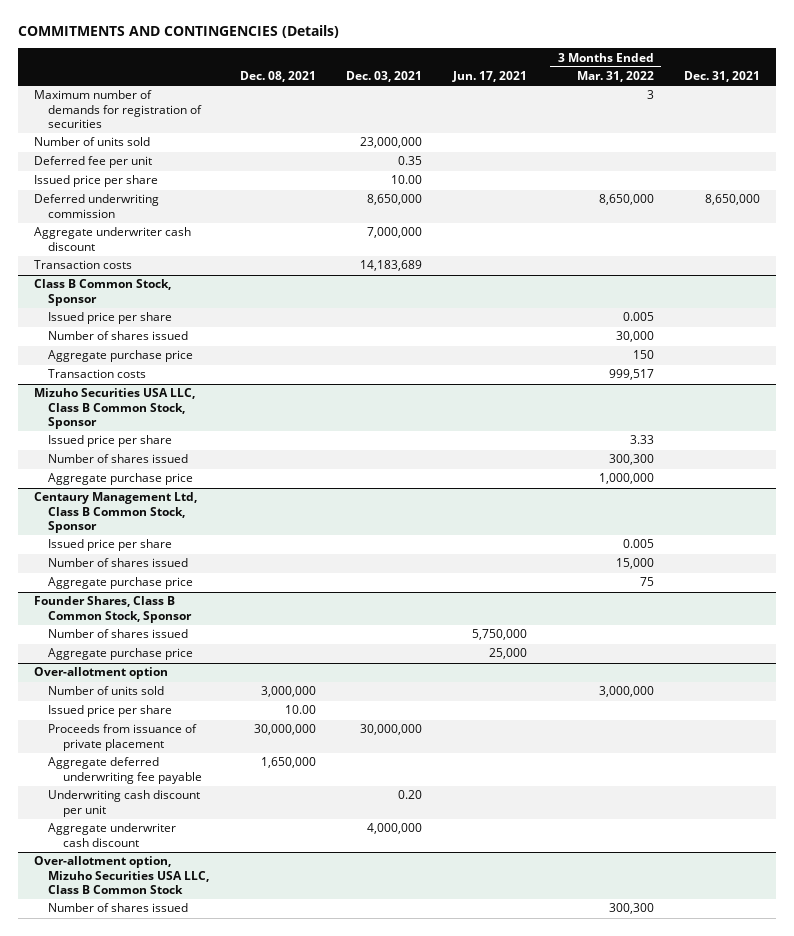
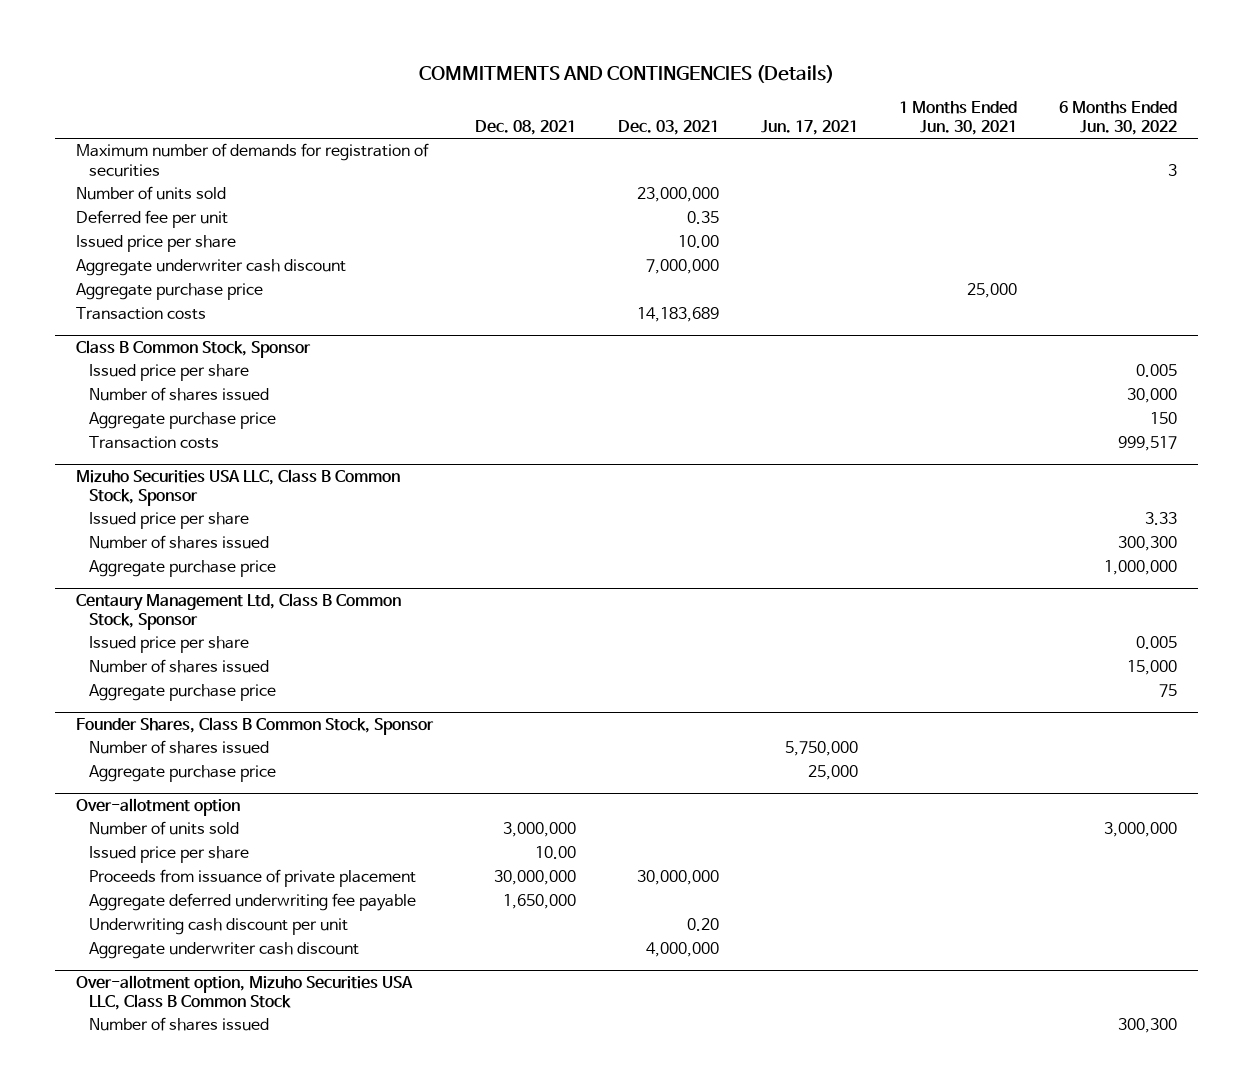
- | Dec. 08, 2021 | Dec. 03, 2021 | Jun. 17, 2021 | 3 Months Ended Mar. 31, 2022 | Dec. 31, 2021
+ | Dec. 08, 2021 | Dec. 03, 2021 | Jun. 17, 2021 | 1 Months Ended Jun. 30, 2021 | 6 Months Ended Jun. 30, 2022
- Deferred underwriting commission | | 8,650,000 | | 8,650,000 | 8,650,000
+ Aggregate purchase price | | | | 25,000 |

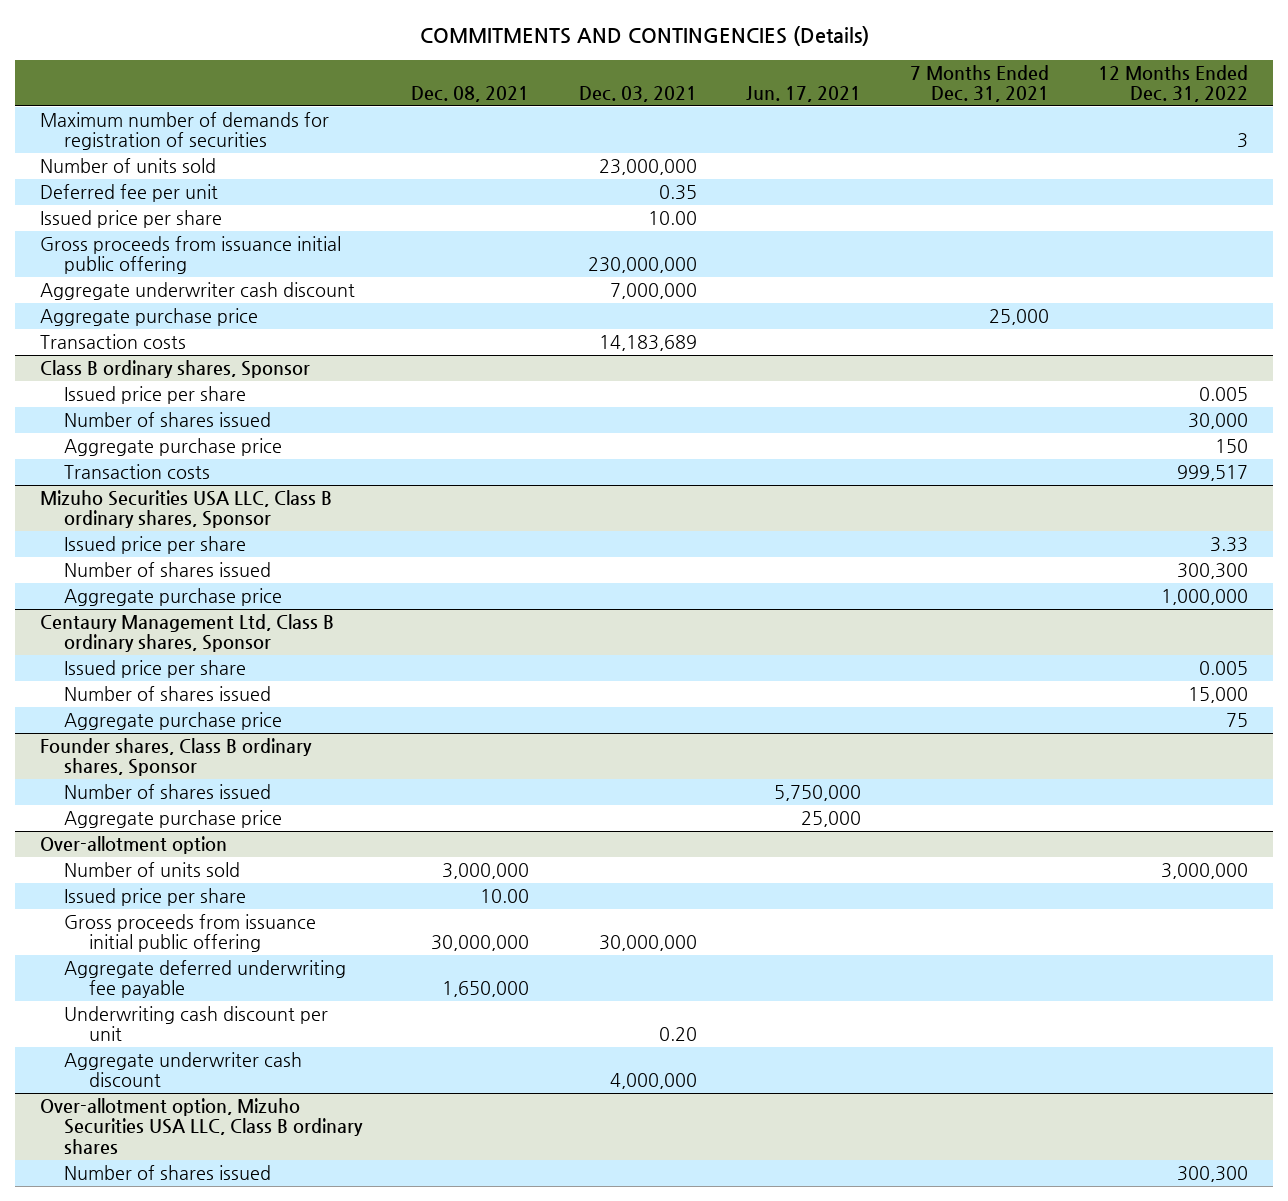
- | Dec. 08, 2021 | Dec. 03, 2021 | Jun. 17, 2021 | 1 Months Ended Jun. 30, 2021 | 6 Months Ended Jun. 30, 2022
+ | Dec. 08, 2021 | Dec. 03, 2021 | Jun. 17, 2021 | 7 Months Ended Dec. 31, 2021 | 12 Months Ended Dec. 31, 2022
+ Gross proceeds from issuance initial public offering | | 230,000,000 | | |
- Class B Common Stock, Sponsor
- Issued price per share | | | | | 0.005
- Number of shares issued | | | | | 30,000
- Aggregate purchase price | | | | | 150
- Transaction costs | | | | | 999,517
- Mizuho Securities USA LLC, Class B Common Stock, Sponsor
+ Class B ordinary shares, Sponsor
+ Issued price per share | | | | | 0.005
+ Number of shares issued | | | | | 30,000
+ Aggregate purchase price | | | | | 150
+ Transaction costs | | | | | 999,517
+ Mizuho Securities USA LLC, Class B ordinary shares, Sponsor
- Centaury Management Ltd, Class B Common Stock, Sponsor
+ Centaury Management Ltd, Class B ordinary shares, Sponsor
- Founder Shares, Class B Common Stock, Sponsor
+ Founder shares, Class B ordinary shares, Sponsor
@ Over-allotment option
- Proceeds from issuance of private placement | 30,000,000 | 30,000,000 | | |
+ Gross proceeds from issuance initial public offering | 30,000,000 | 30,000,000 | | |
- Over-allotment option, Mizuho Securities USA LLC, Class B Common Stock
+ Over-allotment option, Mizuho Securities USA LLC, Class B ordinary shares

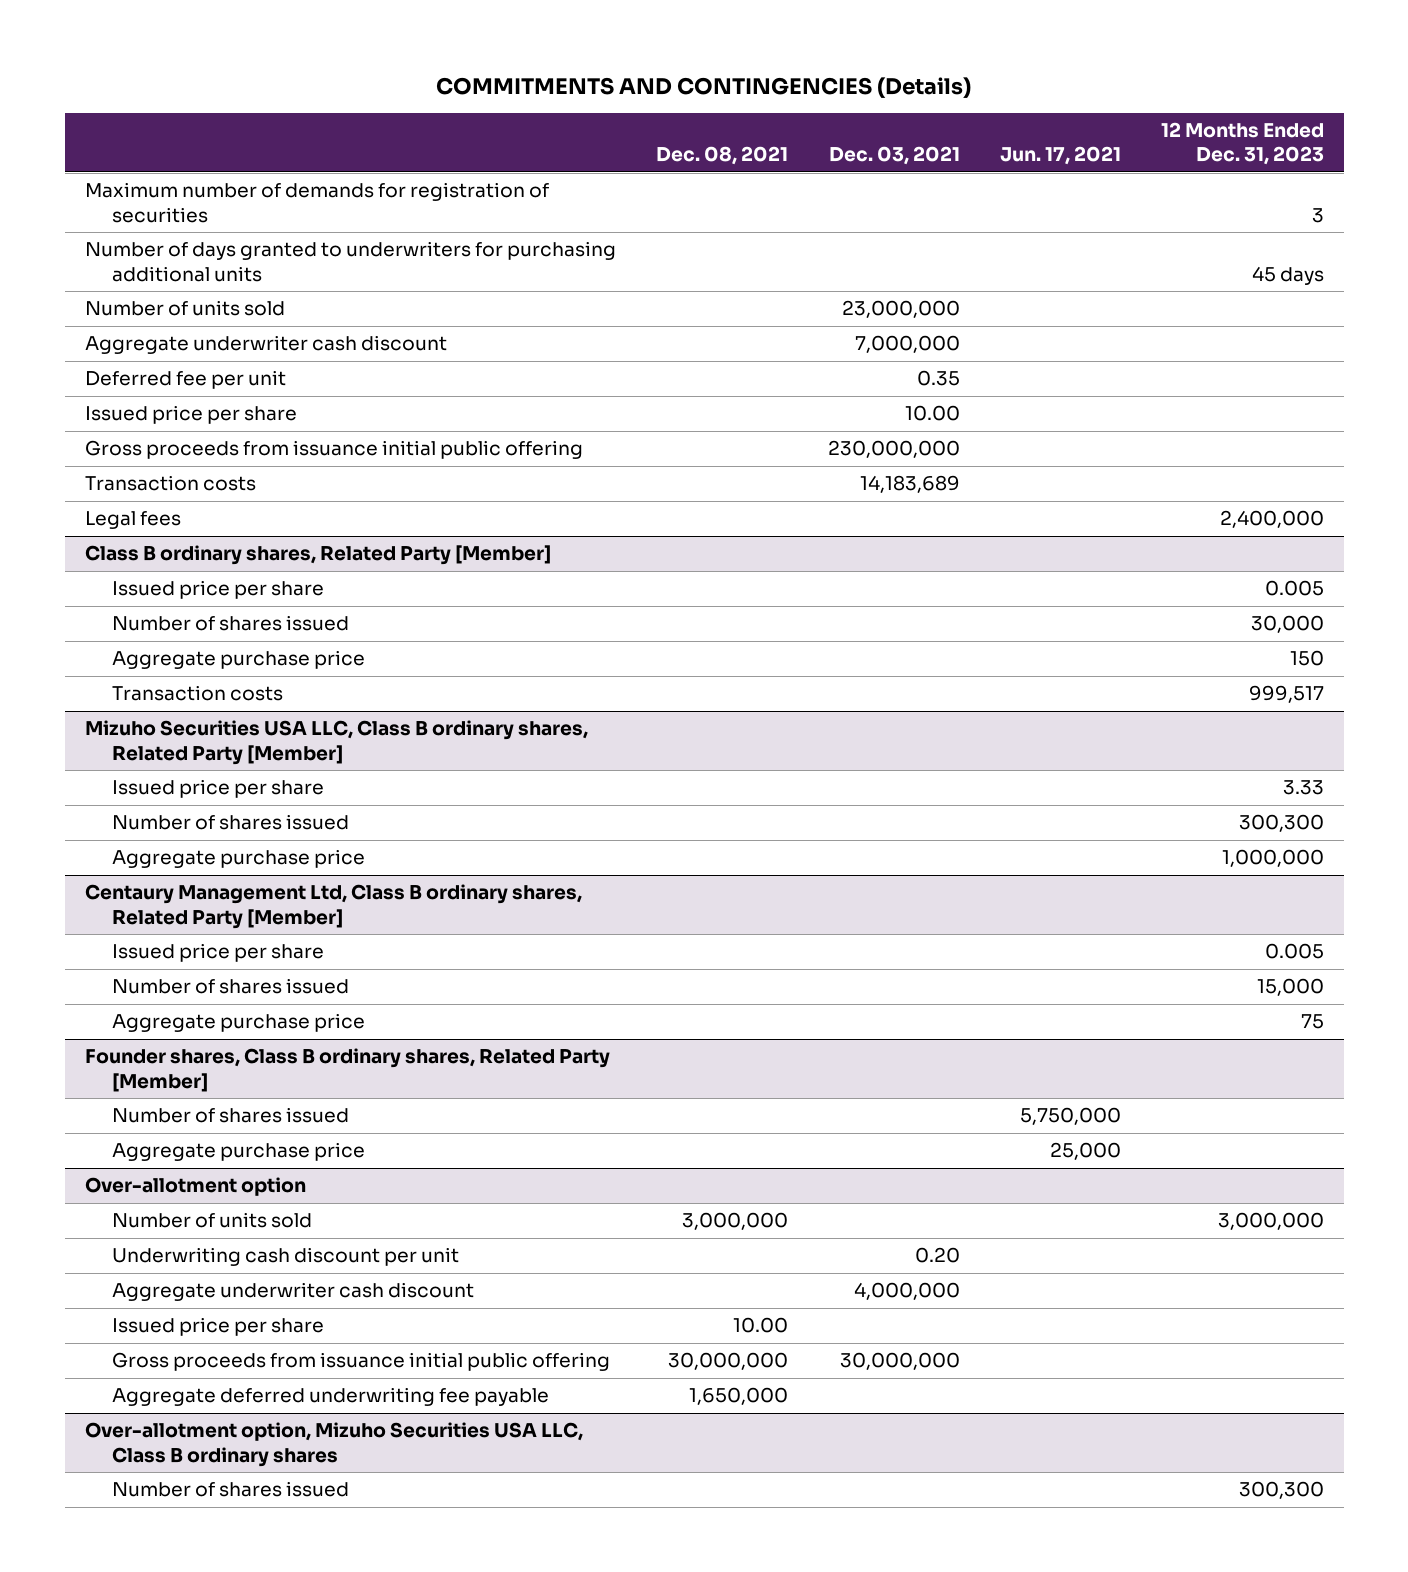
- | Dec. 08, 2021 | Dec. 03, 2021 | Jun. 17, 2021 | 7 Months Ended Dec. 31, 2021 | 12 Months Ended Dec. 31, 2022
+ | Dec. 08, 2021 | Dec. 03, 2021 | Jun. 17, 2021 | 12 Months Ended Dec. 31, 2023
+ Number of days granted to underwriters for purchasing additional units | | | | 45 days
moved up: Aggregate underwriter cash discount | | 7,000,000 | |
- Aggregate purchase price | | | | 25,000 |
- Class B ordinary shares, Sponsor
+ Legal fees | | | | 2,400,000
+ Class B ordinary shares, Related Party [Member]
- Mizuho Securities USA LLC, Class B ordinary shares, Sponsor
+ Mizuho Securities USA LLC, Class B ordinary shares, Related Party [Member]
- Centaury Management Ltd, Class B ordinary shares, Sponsor
+ Centaury Management Ltd, Class B ordinary shares, Related Party [Member]
- Founder shares, Class B ordinary shares, Sponsor
+ Founder shares, Class B ordinary shares, Related Party [Member]
@ Over-allotment option
moved up: Underwriting cash discount per unit | | 0.20 | |
moved up: Aggregate underwriter cash discount | | 4,000,000 | |

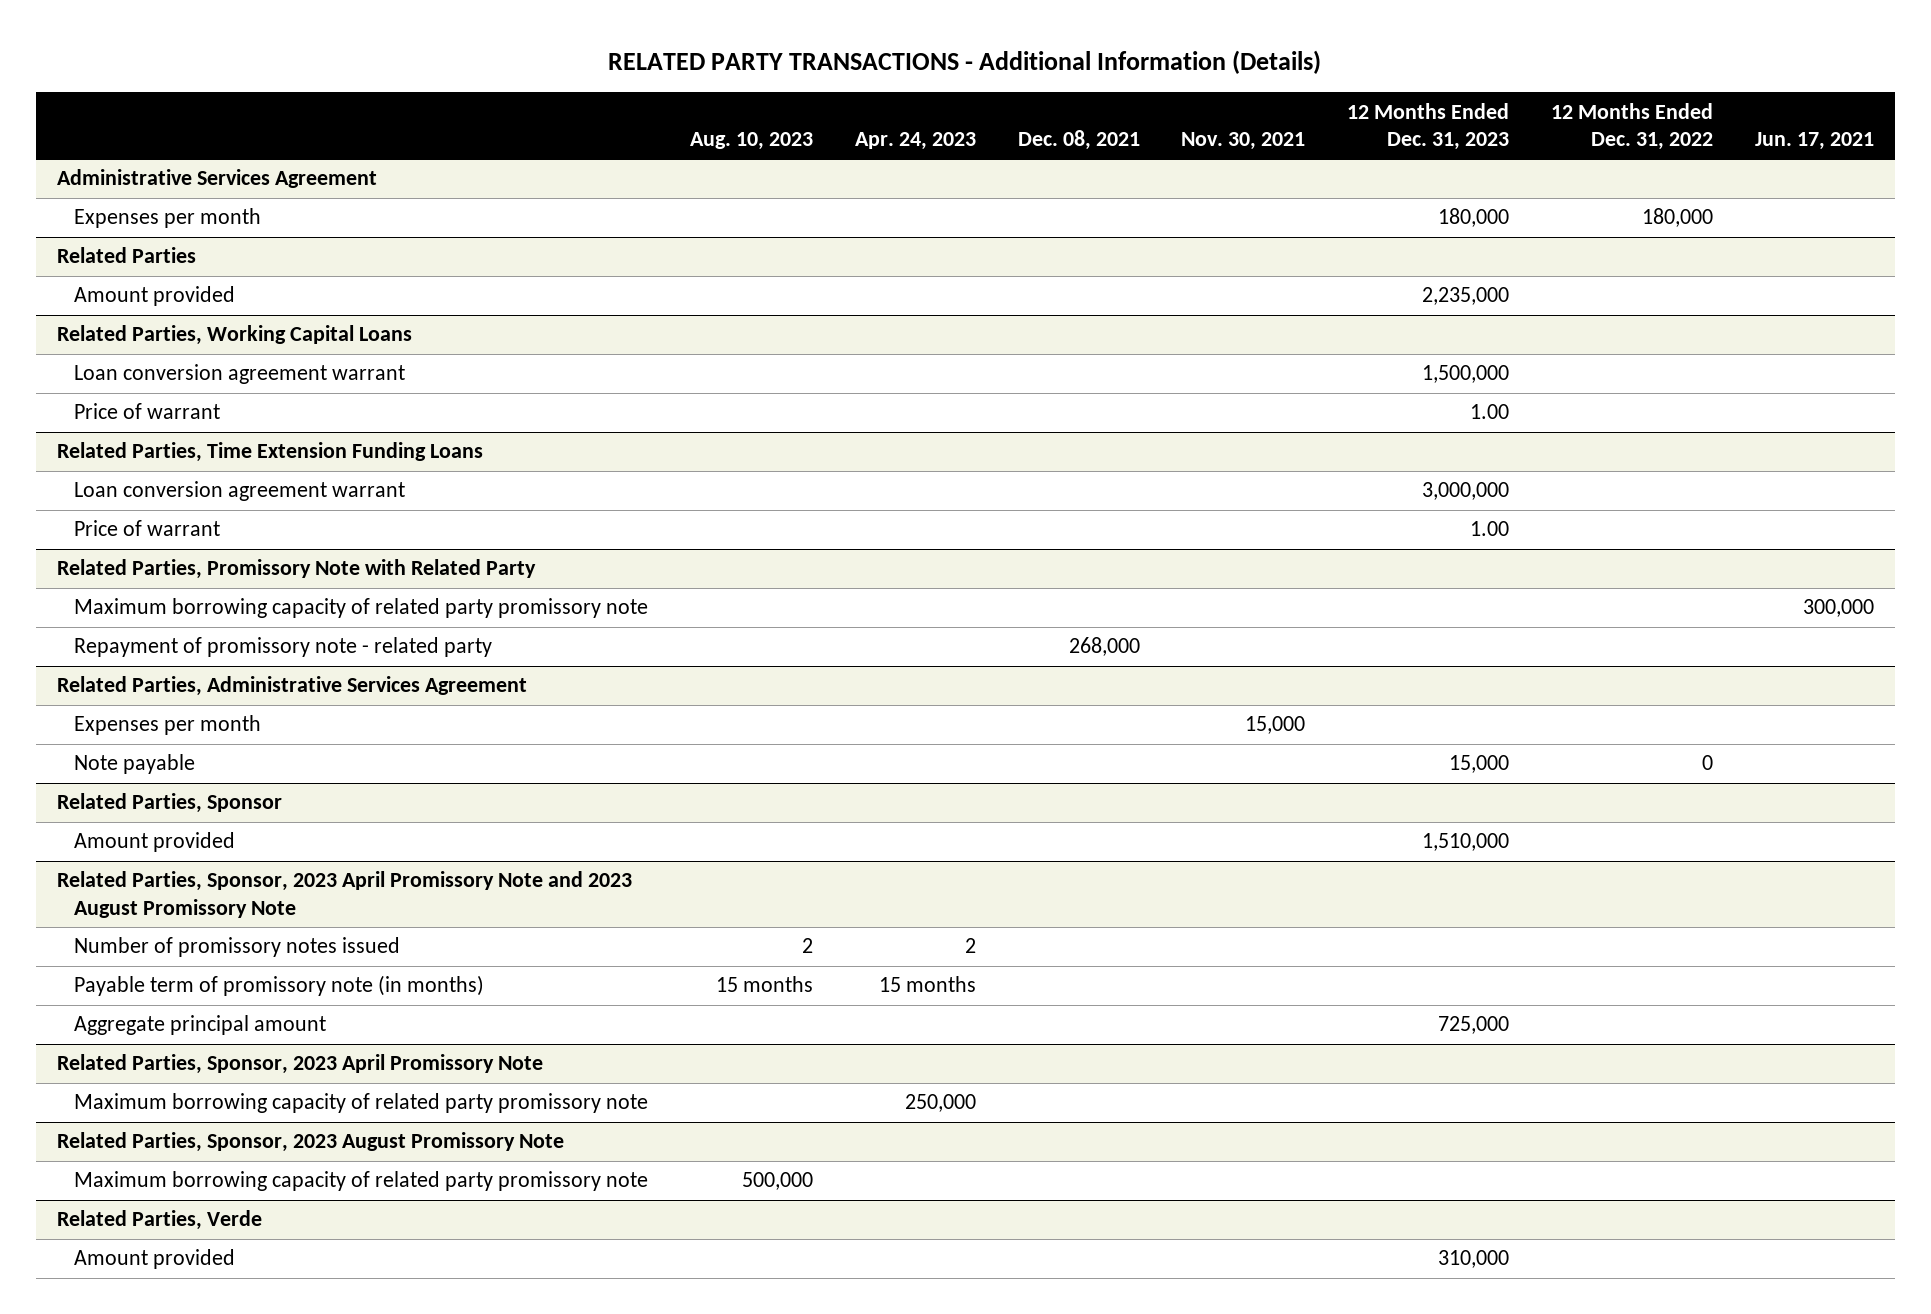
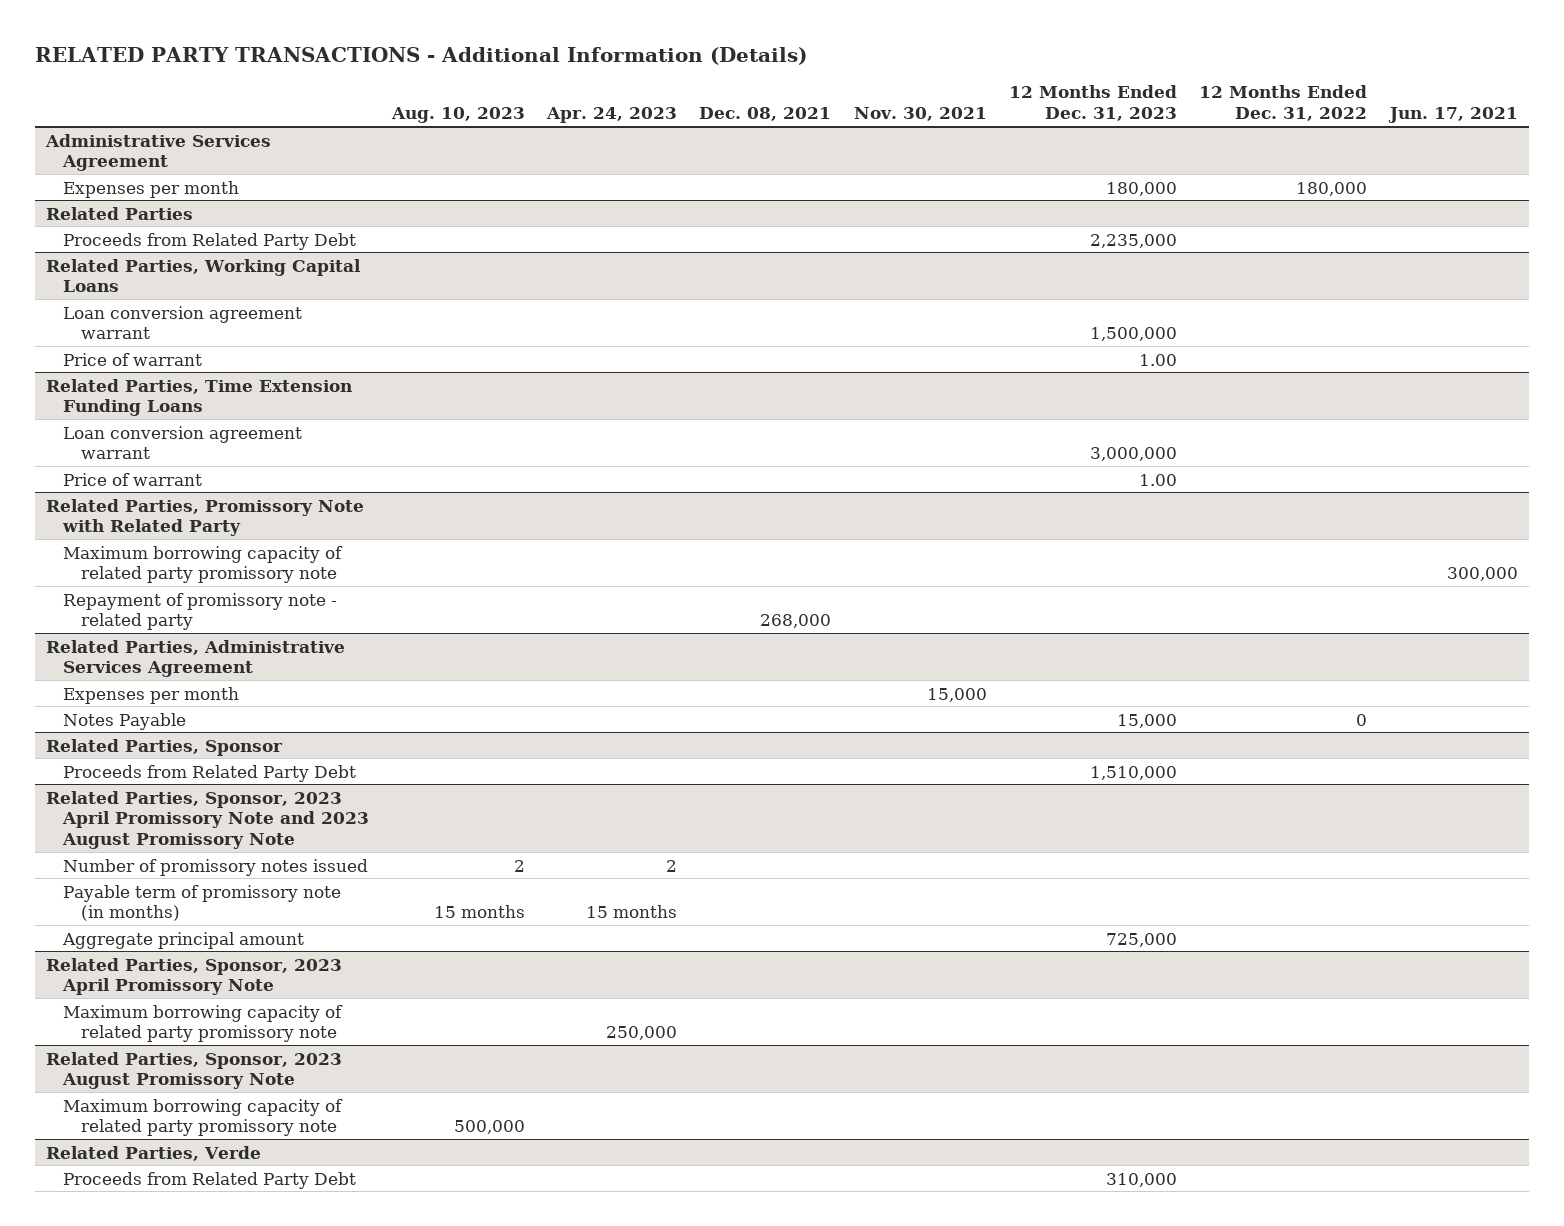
@ Related Parties
- Amount provided | | | | | 2,235,000 | |
+ Proceeds from Related Party Debt | | | | | 2,235,000 | |
@ Related Parties, Administrative Services Agreement
- Note payable | | | | | 15,000 | 0 |
+ Notes Payable | | | | | 15,000 | 0 |
@ Related Parties, Sponsor
- Amount provided | | | | | 1,510,000 | |
+ Proceeds from Related Party Debt | | | | | 1,510,000 | |
@ Related Parties, Verde
- Amount provided | | | | | 310,000 | |
+ Proceeds from Related Party Debt | | | | | 310,000 | |

